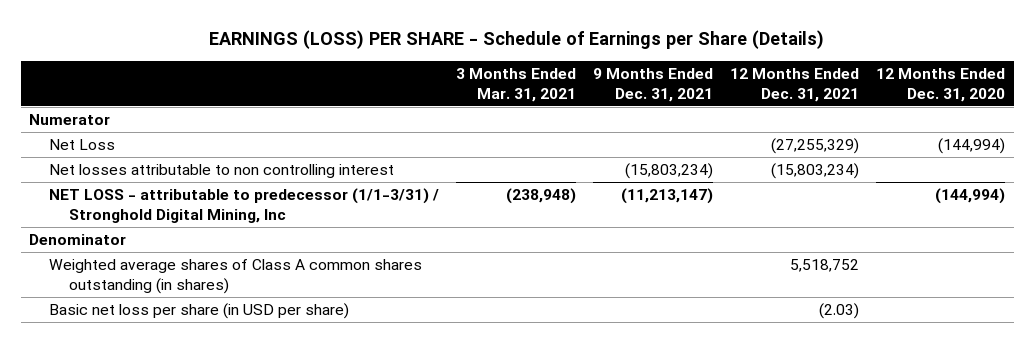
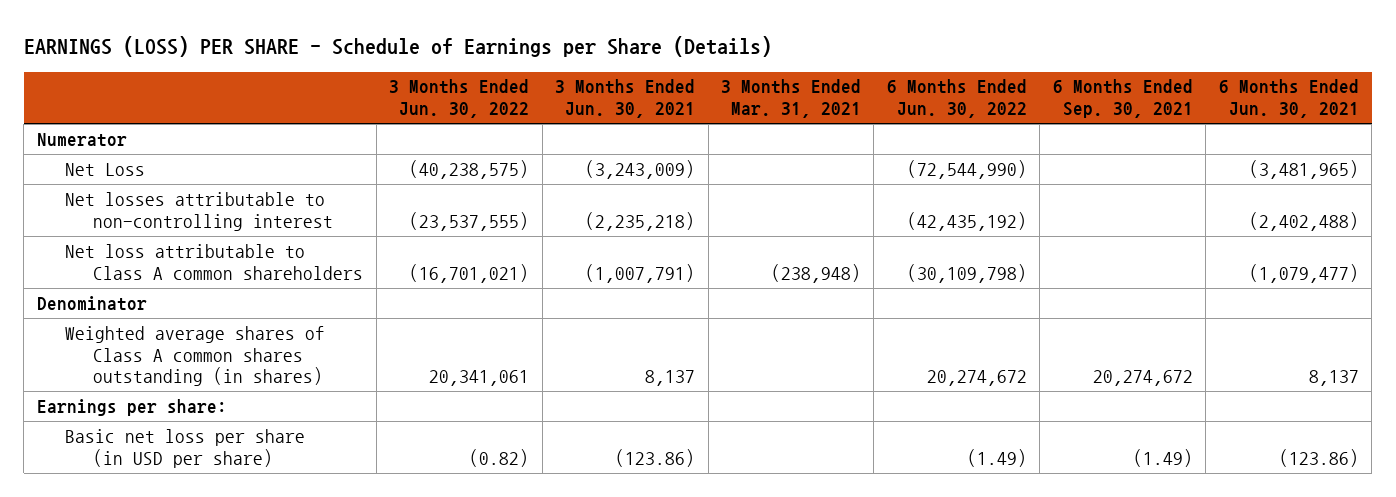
- | 3 Months Ended Mar. 31, 2021 | 9 Months Ended Dec. 31, 2021 | 12 Months Ended Dec. 31, 2021 | 12 Months Ended Dec. 31, 2020
+ | 3 Months Ended Jun. 30, 2022 | 3 Months Ended Jun. 30, 2021 | 3 Months Ended Mar. 31, 2021 | 6 Months Ended Jun. 30, 2022 | 6 Months Ended Sep. 30, 2021 | 6 Months Ended Jun. 30, 2021
- Net losses attributable to non controlling interest | | (15,803,234) | (15,803,234) |
- NET LOSS - attributable to predecessor (1/1-3/31) / Stronghold Digital Mining, Inc | (238,948) | (11,213,147) | | (144,994)
+ Net losses attributable to non-controlling interest | (23,537,555) | (2,235,218) | | (42,435,192) | | (2,402,488)
+ Net loss attributable to Class A common shareholders | (16,701,021) | (1,007,791) | (238,948) | (30,109,798) | | (1,079,477)
+ Earnings per share:

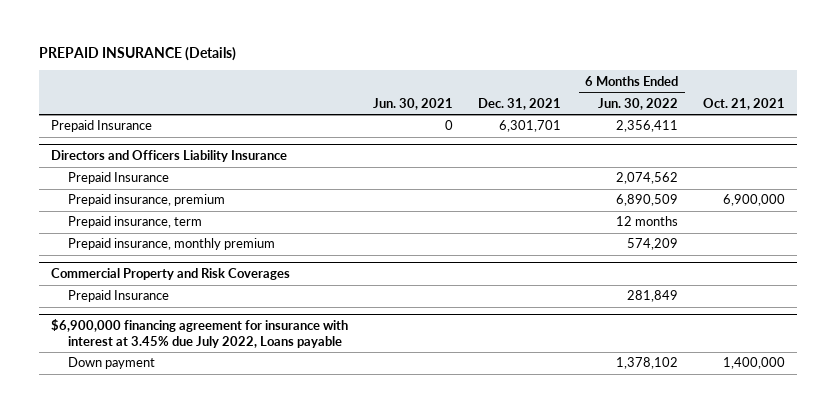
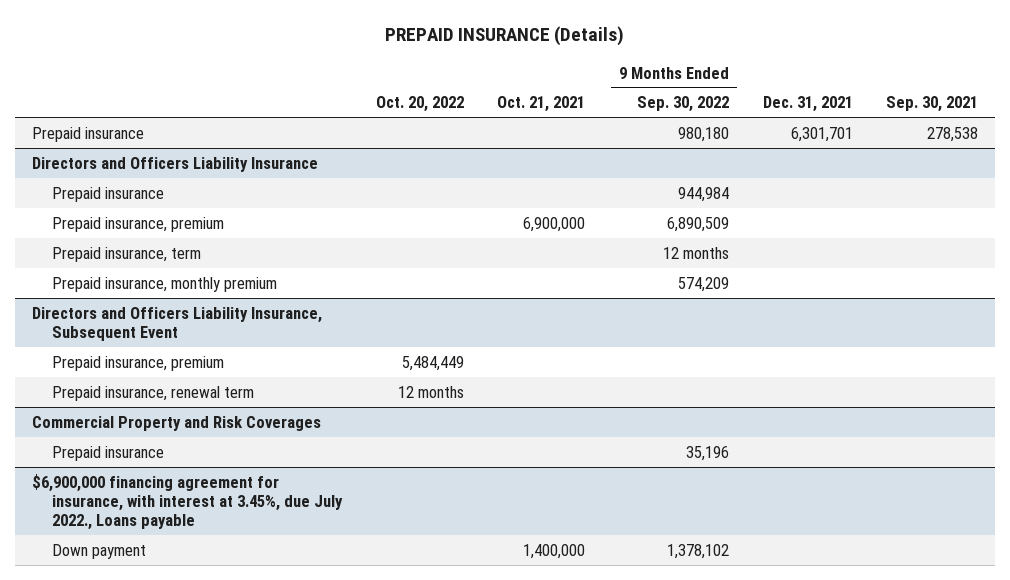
- | Jun. 30, 2021 | Dec. 31, 2021 | 6 Months Ended Jun. 30, 2022 | Oct. 21, 2021
+ | Oct. 20, 2022 | Oct. 21, 2021 | 9 Months Ended Sep. 30, 2022 | Dec. 31, 2021 | Sep. 30, 2021
- Prepaid Insurance | 0 | 6,301,701 | 2,356,411 |
+ Prepaid insurance | | | 980,180 | 6,301,701 | 278,538
@ Directors and Officers Liability Insurance
- Prepaid Insurance | | | 2,074,562 |
+ Prepaid insurance | | | 944,984 | |
+ Directors and Officers Liability Insurance, Subsequent Event
+ Prepaid insurance, premium | 5,484,449 | | | |
+ Prepaid insurance, renewal term | 12 months | | | |
@ Commercial Property and Risk Coverages
- Prepaid Insurance | | | 281,849 |
- $6,900,000 financing agreement for insurance with interest at 3.45% due July 2022, Loans payable
@ Commercial Property and Risk Coverages
+ Prepaid insurance | | | 35,196 | |
+ $6,900,000 financing agreement for insurance, with interest at 3.45%, due July 2022., Loans payable

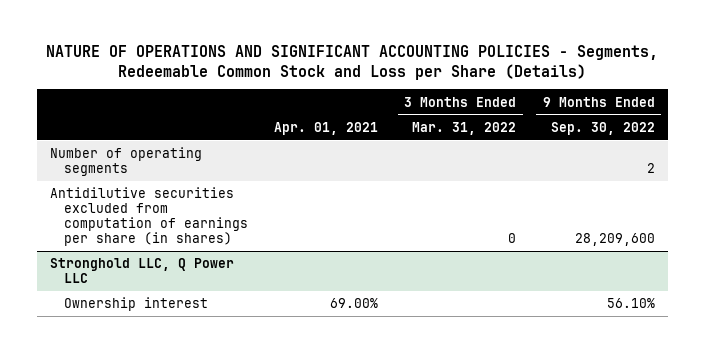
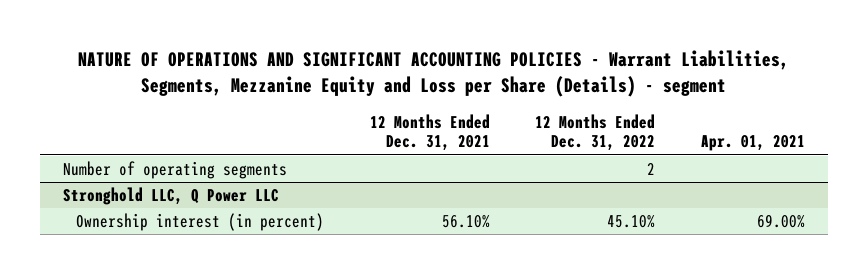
- NATURE OF OPERATIONS AND SIGNIFICANT ACCOUNTING POLICIES - Segments, Redeemable Common Stock and Loss per Share (Details)
+ NATURE OF OPERATIONS AND SIGNIFICANT ACCOUNTING POLICIES - Warrant Liabilities, Segments, Mezzanine Equity and Loss per Share (Details) - segment
- | Apr. 01, 2021 | 3 Months Ended Mar. 31, 2022 | 9 Months Ended Sep. 30, 2022
+ | 12 Months Ended Dec. 31, 2021 | 12 Months Ended Dec. 31, 2022 | Apr. 01, 2021
- Antidilutive securities excluded from computation of earnings per share (in shares) | | 0 | 28,209,600
@ Stronghold LLC, Q Power LLC
- Ownership interest | 69.00% | | 56.10%
+ Ownership interest (in percent) | 56.10% | 45.10% | 69.00%

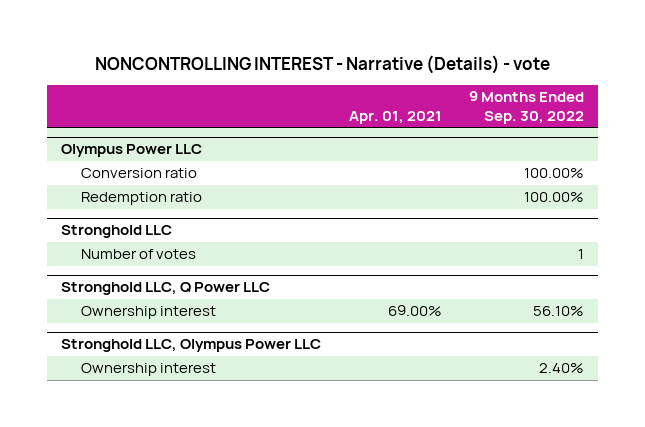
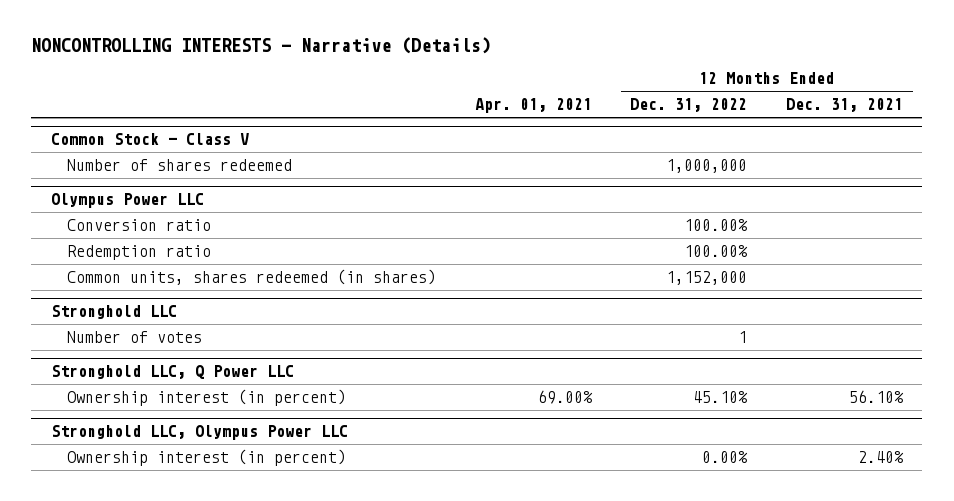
- NONCONTROLLING INTEREST - Narrative (Details) - vote
+ NONCONTROLLING INTERESTS - Narrative (Details)
- | Apr. 01, 2021 | 9 Months Ended Sep. 30, 2022
+ | Apr. 01, 2021 | 12 Months Ended Dec. 31, 2022 | 12 Months Ended Dec. 31, 2021
+ Common Stock - Class V
+ Number of shares redeemed | | 1,000,000 |
@ Olympus Power LLC
+ Common units, shares redeemed (in shares) | | 1,152,000 |
@ Stronghold LLC, Q Power LLC
- Ownership interest | 69.00% | 56.10%
+ Ownership interest (in percent) | 69.00% | 45.10% | 56.10%
@ Stronghold LLC, Olympus Power LLC
- Ownership interest | | 2.40%
+ Ownership interest (in percent) | | 0.00% | 2.40%

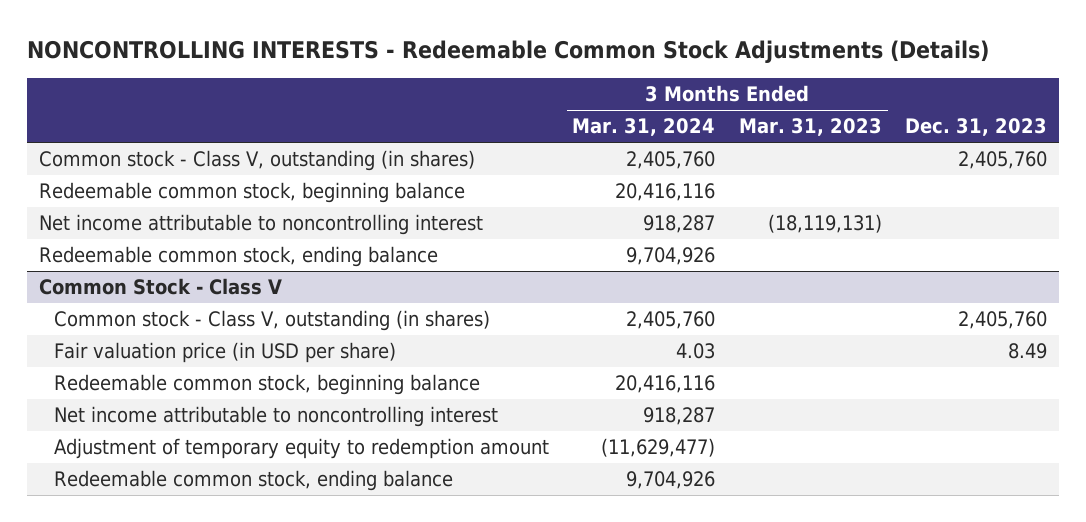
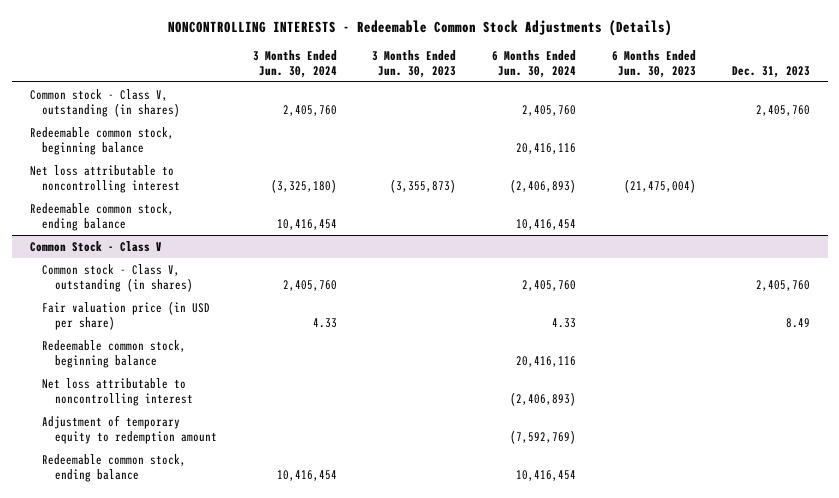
- | 3 Months Ended Mar. 31, 2024 | 3 Months Ended Mar. 31, 2023 | Dec. 31, 2023
+ | 3 Months Ended Jun. 30, 2024 | 3 Months Ended Jun. 30, 2023 | 6 Months Ended Jun. 30, 2024 | 6 Months Ended Jun. 30, 2023 | Dec. 31, 2023
- Net income attributable to noncontrolling interest | 918,287 | (18,119,131) |
+ Net loss attributable to noncontrolling interest | (3,325,180) | (3,355,873) | (2,406,893) | (21,475,004) |
@ Common Stock - Class V
- Net income attributable to noncontrolling interest | 918,287 | |
+ Net loss attributable to noncontrolling interest | | | (2,406,893) | |

